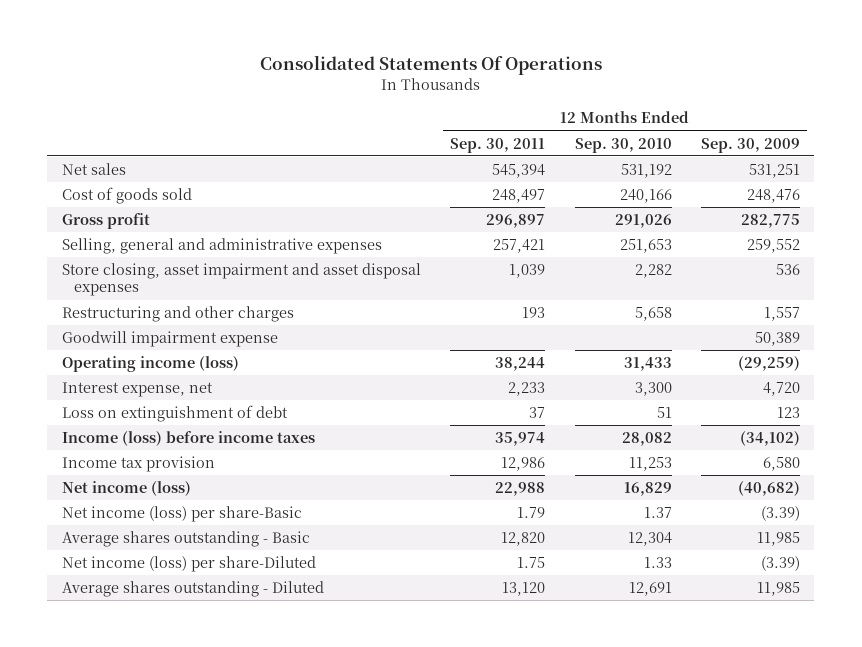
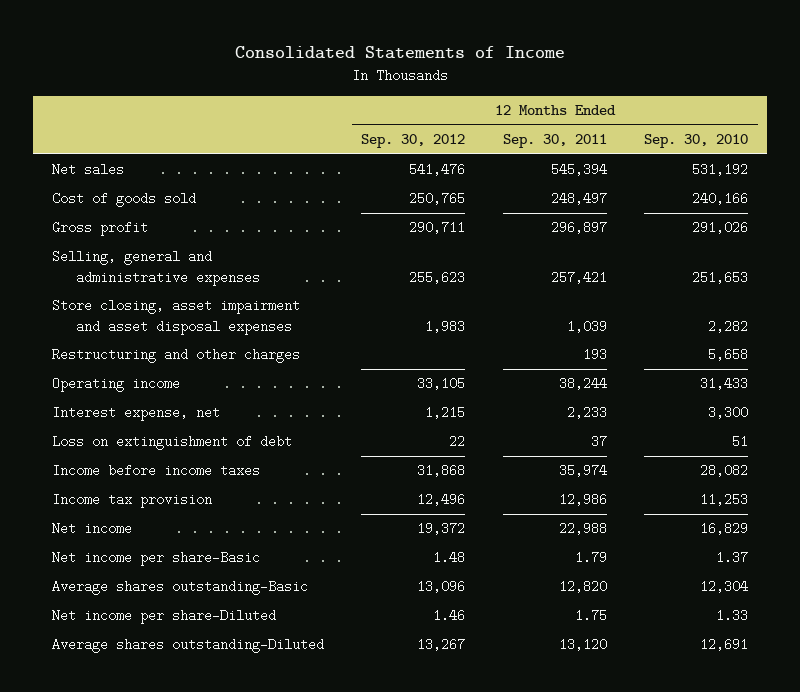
- Consolidated Statements Of Operations
+ Consolidated Statements of Income
- | 12 Months Ended Sep. 30, 2011 | 12 Months Ended Sep. 30, 2010 | 12 Months Ended Sep. 30, 2009
+ | 12 Months Ended Sep. 30, 2012 | 12 Months Ended Sep. 30, 2011 | 12 Months Ended Sep. 30, 2010
- Goodwill impairment expense | | | 50,389
- Operating income (loss) | 38,244 | 31,433 | (29,259)
+ Operating income | 33,105 | 38,244 | 31,433
- Income (loss) before income taxes | 35,974 | 28,082 | (34,102)
+ Income before income taxes | 31,868 | 35,974 | 28,082
- Net income (loss) | 22,988 | 16,829 | (40,682)
- Net income (loss) per share-Basic | 1.79 | 1.37 | (3.39)
- Average shares outstanding - Basic | 12,820 | 12,304 | 11,985
- Net income (loss) per share-Diluted | 1.75 | 1.33 | (3.39)
- Average shares outstanding - Diluted | 13,120 | 12,691 | 11,985
+ Net income | 19,372 | 22,988 | 16,829
+ Net income per share-Basic | 1.48 | 1.79 | 1.37
+ Average shares outstanding-Basic | 13,096 | 12,820 | 12,304
+ Net income per share-Diluted | 1.46 | 1.75 | 1.33
+ Average shares outstanding-Diluted | 13,267 | 13,120 | 12,691

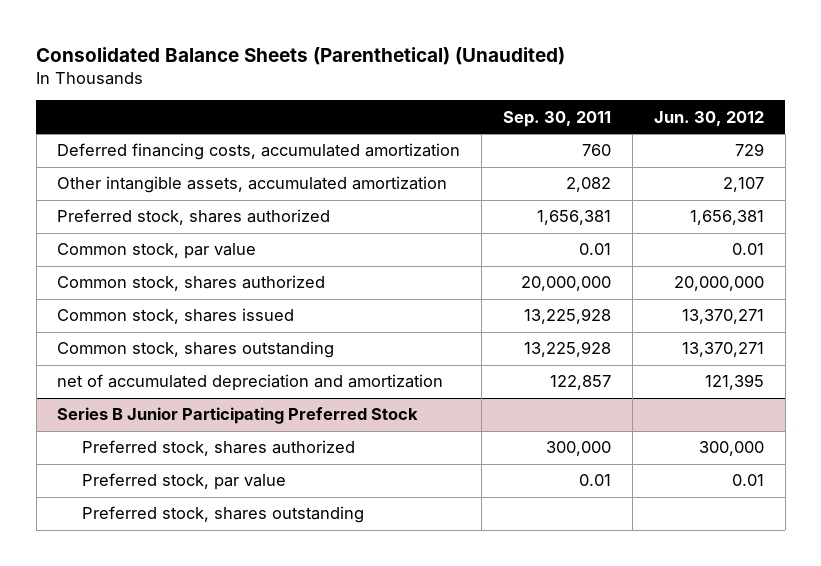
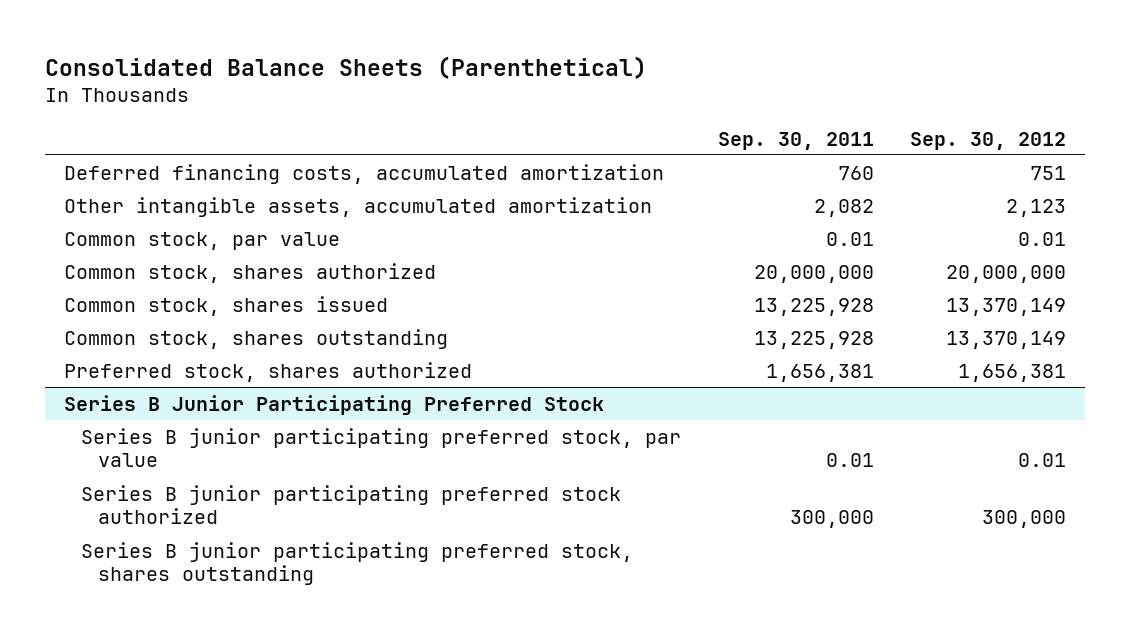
- Consolidated Balance Sheets (Parenthetical) (Unaudited)
+ Consolidated Balance Sheets (Parenthetical)
- | Sep. 30, 2011 | Jun. 30, 2012
+ | Sep. 30, 2011 | Sep. 30, 2012
- net of accumulated depreciation and amortization | 122,857 | 121,395
moved down: Preferred stock, shares authorized | 1,656,381 | 1,656,381
@ Series B Junior Participating Preferred Stock
- Preferred stock, shares authorized | 300,000 | 300,000
- Preferred stock, par value | 0.01 | 0.01
- Preferred stock, shares outstanding
+ Series B junior participating preferred stock, par value | 0.01 | 0.01
+ Series B junior participating preferred stock authorized | 300,000 | 300,000
+ Series B junior participating preferred stock, shares outstanding

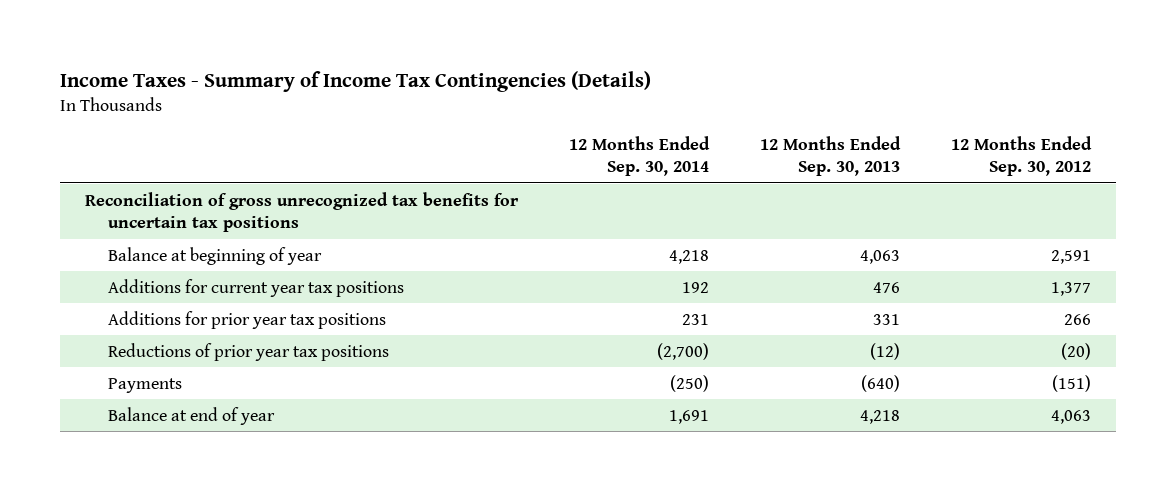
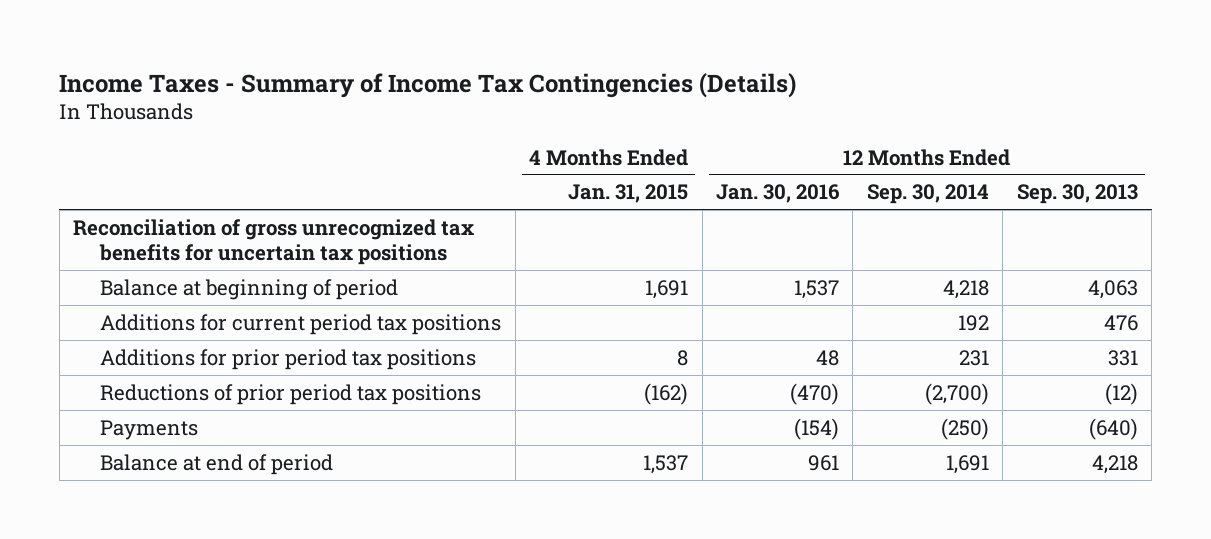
- | 12 Months Ended Sep. 30, 2014 | 12 Months Ended Sep. 30, 2013 | 12 Months Ended Sep. 30, 2012
+ | 4 Months Ended Jan. 31, 2015 | 12 Months Ended Jan. 30, 2016 | 12 Months Ended Sep. 30, 2014 | 12 Months Ended Sep. 30, 2013
- Balance at beginning of year | 4,218 | 4,063 | 2,591
- Additions for current year tax positions | 192 | 476 | 1,377
- Additions for prior year tax positions | 231 | 331 | 266
- Reductions of prior year tax positions | (2,700) | (12) | (20)
+ Balance at beginning of period | 1,691 | 1,537 | 4,218 | 4,063
+ Additions for current period tax positions | | | 192 | 476
+ Additions for prior period tax positions | 8 | 48 | 231 | 331
+ Reductions of prior period tax positions | (162) | (470) | (2,700) | (12)
- Balance at end of year | 1,691 | 4,218 | 4,063
+ Balance at end of period | 1,537 | 961 | 1,691 | 4,218

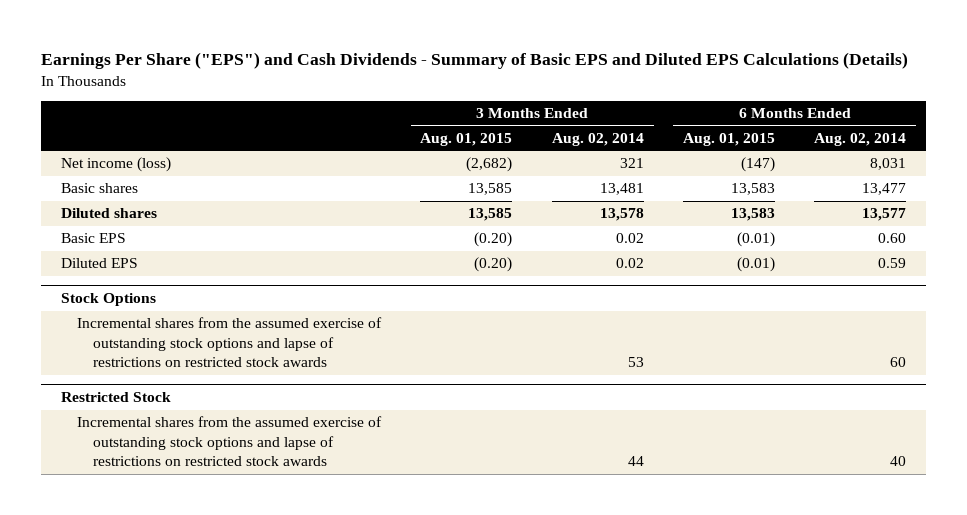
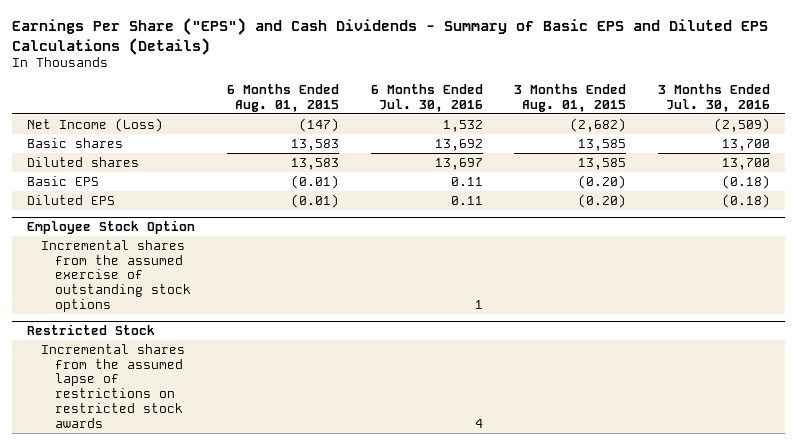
- | 3 Months Ended Aug. 01, 2015 | 3 Months Ended Aug. 02, 2014 | 6 Months Ended Aug. 01, 2015 | 6 Months Ended Aug. 02, 2014
+ | 6 Months Ended Aug. 01, 2015 | 6 Months Ended Jul. 30, 2016 | 3 Months Ended Aug. 01, 2015 | 3 Months Ended Jul. 30, 2016
- Net income (loss) | (2,682) | 321 | (147) | 8,031
+ Net Income (Loss) | (147) | 1,532 | (2,682) | (2,509)
- Stock Options
- Incremental shares from the assumed exercise of outstanding stock options and lapse of restrictions on restricted stock awards | | 53 | | 60
+ Employee Stock Option
+ Incremental shares from the assumed exercise of outstanding stock options | | 1 | |
@ Restricted Stock
- Incremental shares from the assumed exercise of outstanding stock options and lapse of restrictions on restricted stock awards | | 44 | | 40
+ Incremental shares from the assumed lapse of restrictions on restricted stock awards | | 4 | |

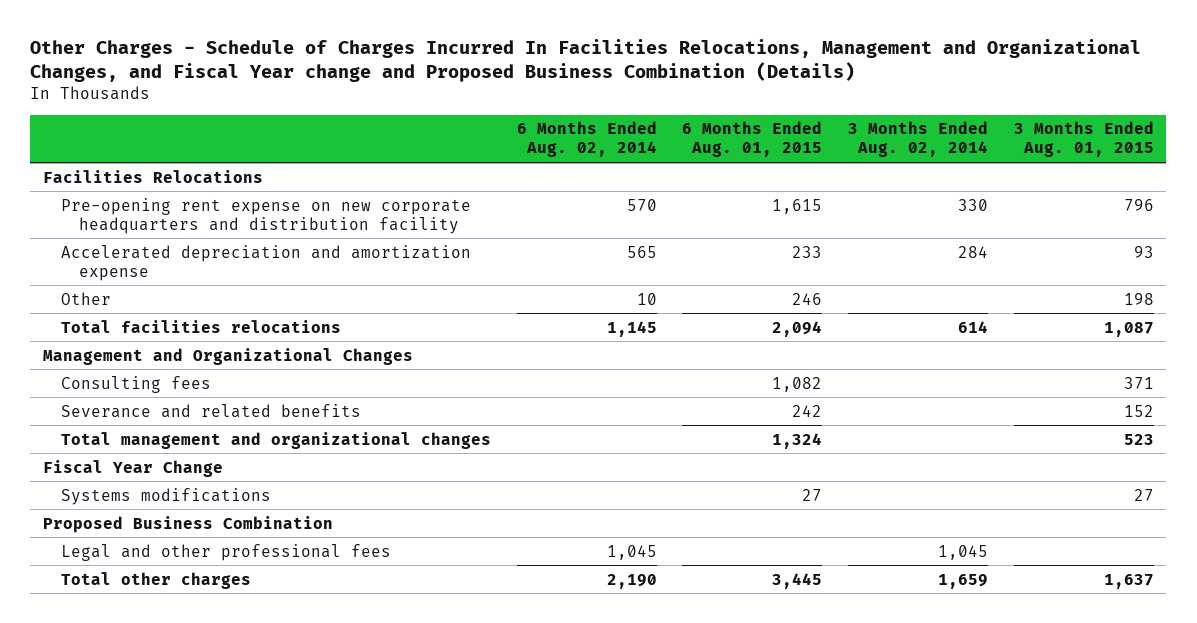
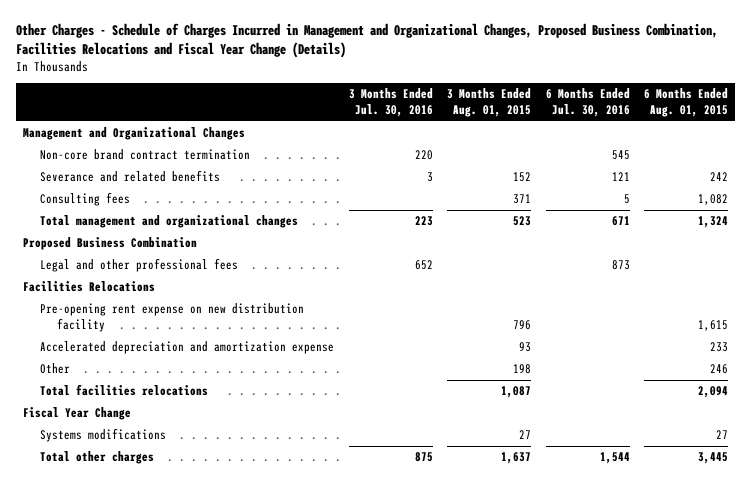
- Other Charges - Schedule of Charges Incurred In Facilities Relocations, Management and Organizational Changes, and Fiscal Year change and Proposed Business Combination (Details)
+ Other Charges - Schedule of Charges Incurred in Management and Organizational Changes, Proposed Business Combination, Facilities Relocations and Fiscal Year Change (Details)
- | 6 Months Ended Aug. 02, 2014 | 6 Months Ended Aug. 01, 2015 | 3 Months Ended Aug. 02, 2014 | 3 Months Ended Aug. 01, 2015
+ | 3 Months Ended Jul. 30, 2016 | 3 Months Ended Aug. 01, 2015 | 6 Months Ended Jul. 30, 2016 | 6 Months Ended Aug. 01, 2015
moved up: Management and Organizational Changes
+ Non-core brand contract termination | 220 | | 545 |
moved up: Severance and related benefits | 3 | 152 | 121 | 242
moved up: Consulting fees | | 371 | 5 | 1,082
moved up: Total management and organizational changes | 223 | 523 | 671 | 1,324
moved up: Proposed Business Combination
moved up: Legal and other professional fees | 652 | | 873 |
- Pre-opening rent expense on new corporate headquarters and distribution facility | 570 | 1,615 | 330 | 796
+ Pre-opening rent expense on new distribution facility | | 796 | | 1,615

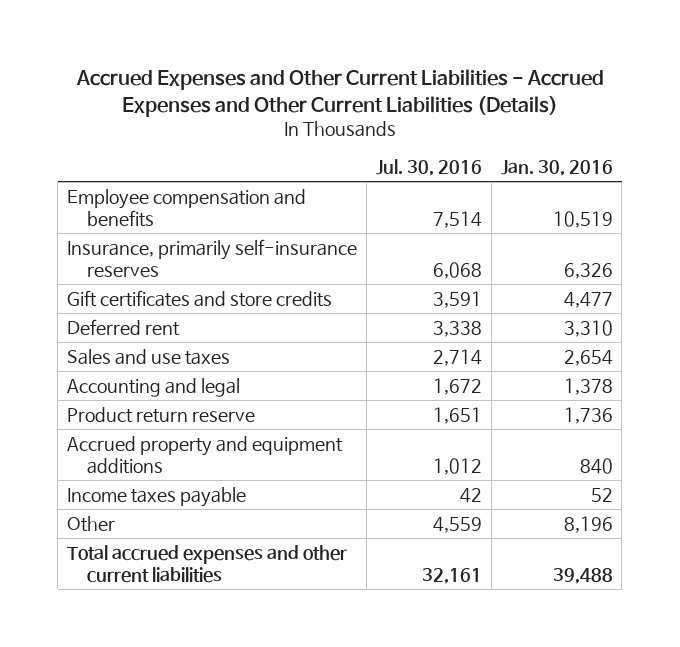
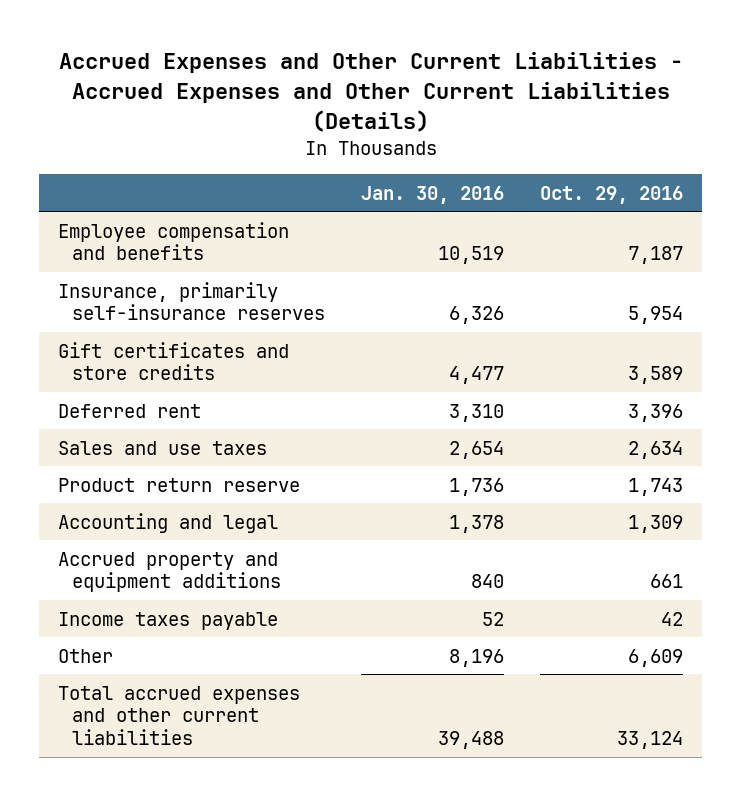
- | Jul. 30, 2016 | Jan. 30, 2016
+ | Jan. 30, 2016 | Oct. 29, 2016
moved down: Accounting and legal | 1,378 | 1,309

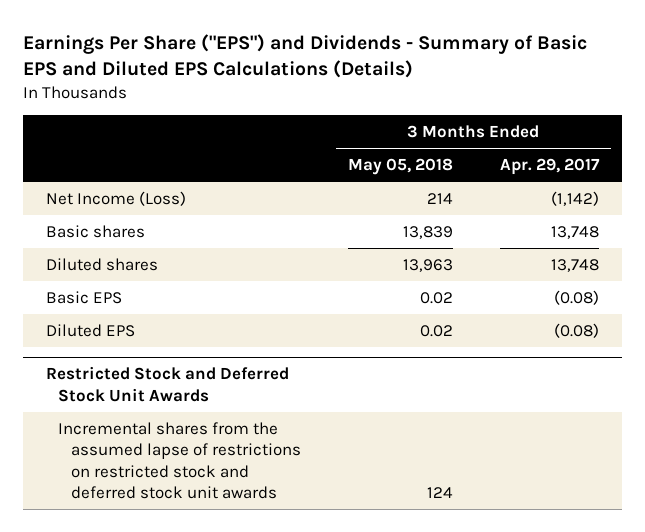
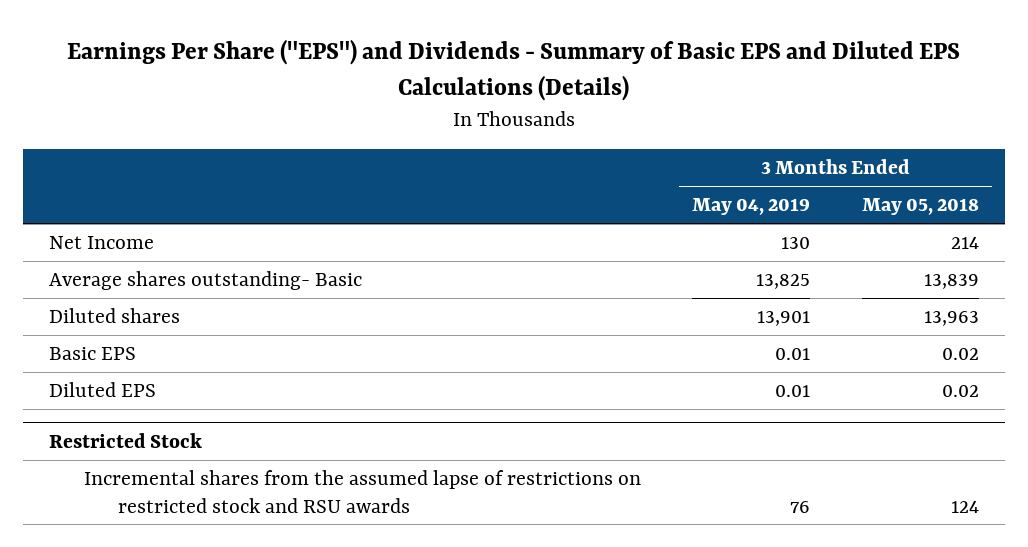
- | 3 Months Ended May 05, 2018 | 3 Months Ended Apr. 29, 2017
+ | 3 Months Ended May 04, 2019 | 3 Months Ended May 05, 2018
- Net Income (Loss) | 214 | (1,142)
- Basic shares | 13,839 | 13,748
+ Net Income | 130 | 214
+ Average shares outstanding- Basic | 13,825 | 13,839
- Restricted Stock and Deferred Stock Unit Awards
- Incremental shares from the assumed lapse of restrictions on restricted stock and deferred stock unit awards | 124 |
+ Restricted Stock
+ Incremental shares from the assumed lapse of restrictions on restricted stock and RSU awards | 76 | 124

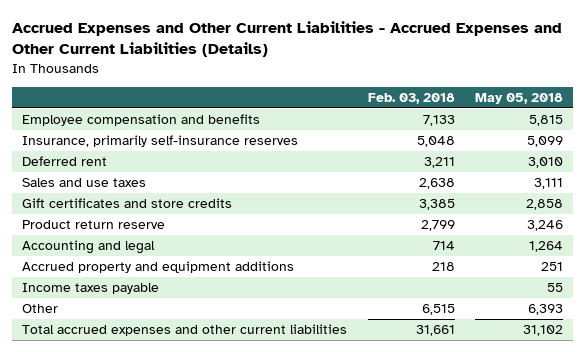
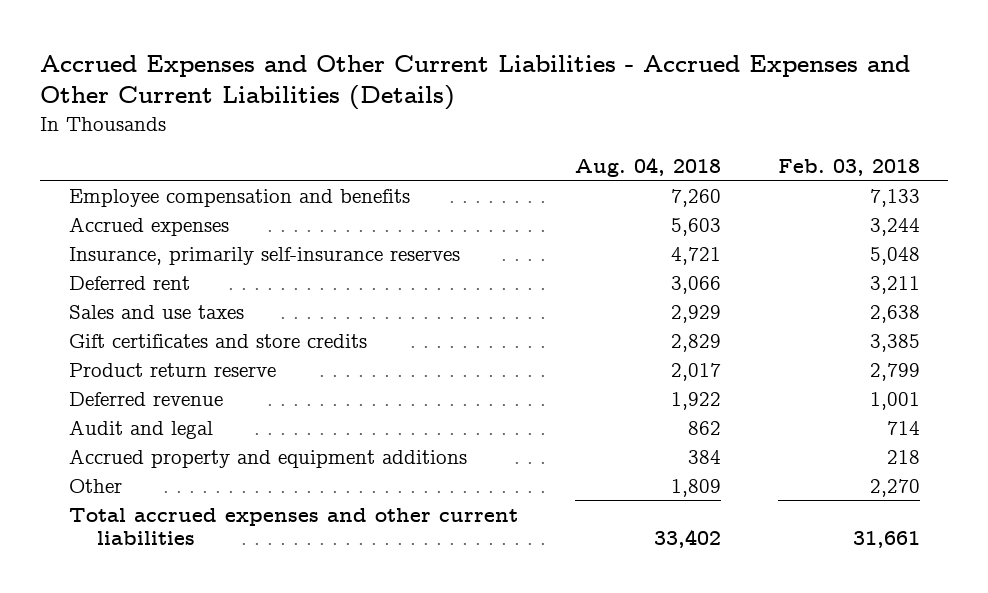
- | Feb. 03, 2018 | May 05, 2018
+ | Aug. 04, 2018 | Feb. 03, 2018
+ Accrued expenses | 5,603 | 3,244
- Accounting and legal | 714 | 1,264
+ Deferred revenue | 1,922 | 1,001
+ Audit and legal | 862 | 714
- Income taxes payable | | 55
- Other | 6,515 | 6,393
+ Other | 1,809 | 2,270

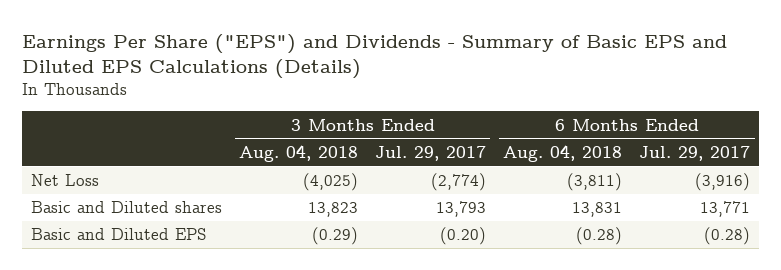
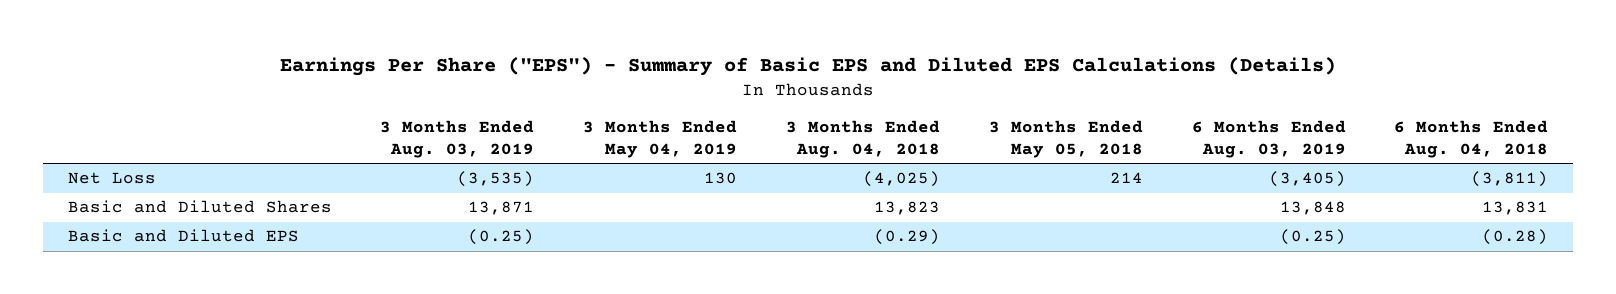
- Earnings Per Share ("EPS") and Dividends - Summary of Basic EPS and Diluted EPS Calculations (Details)
+ Earnings Per Share ("EPS") - Summary of Basic EPS and Diluted EPS Calculations (Details)
- | 3 Months Ended Aug. 04, 2018 | 3 Months Ended Jul. 29, 2017 | 6 Months Ended Aug. 04, 2018 | 6 Months Ended Jul. 29, 2017
+ | 3 Months Ended Aug. 03, 2019 | 3 Months Ended May 04, 2019 | 3 Months Ended Aug. 04, 2018 | 3 Months Ended May 05, 2018 | 6 Months Ended Aug. 03, 2019 | 6 Months Ended Aug. 04, 2018
- Basic and Diluted shares | 13,823 | 13,793 | 13,831 | 13,771
+ Basic and Diluted Shares | 13,871 | | 13,823 | | 13,848 | 13,831

